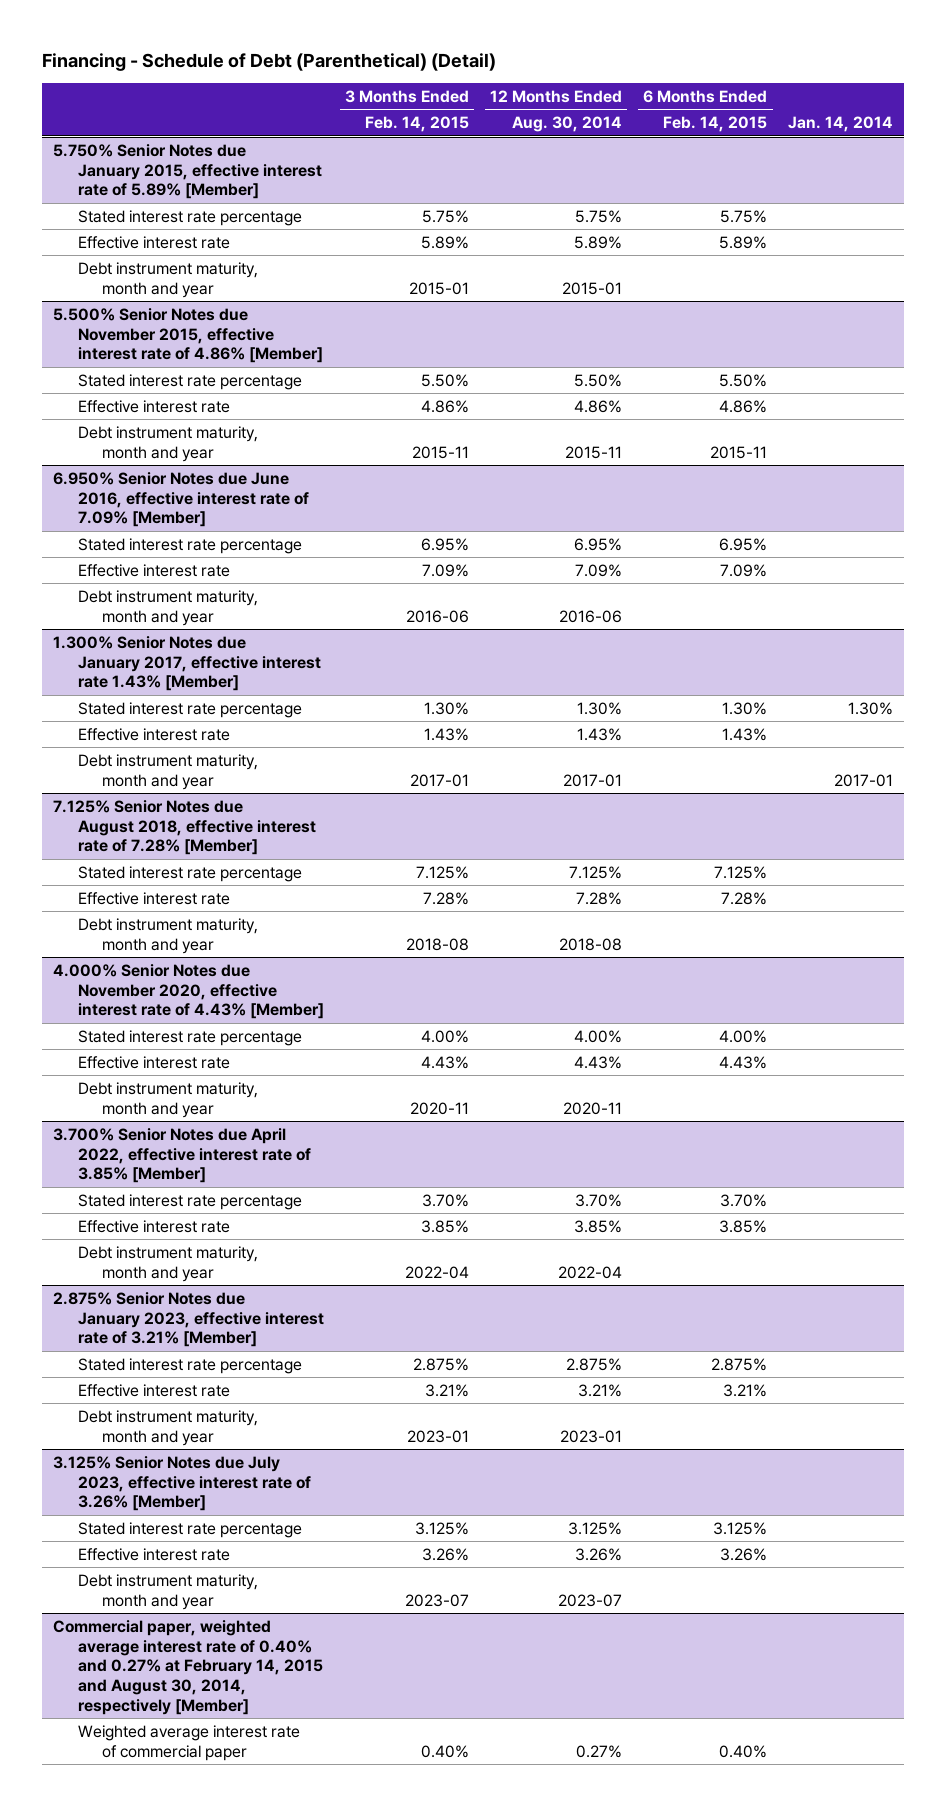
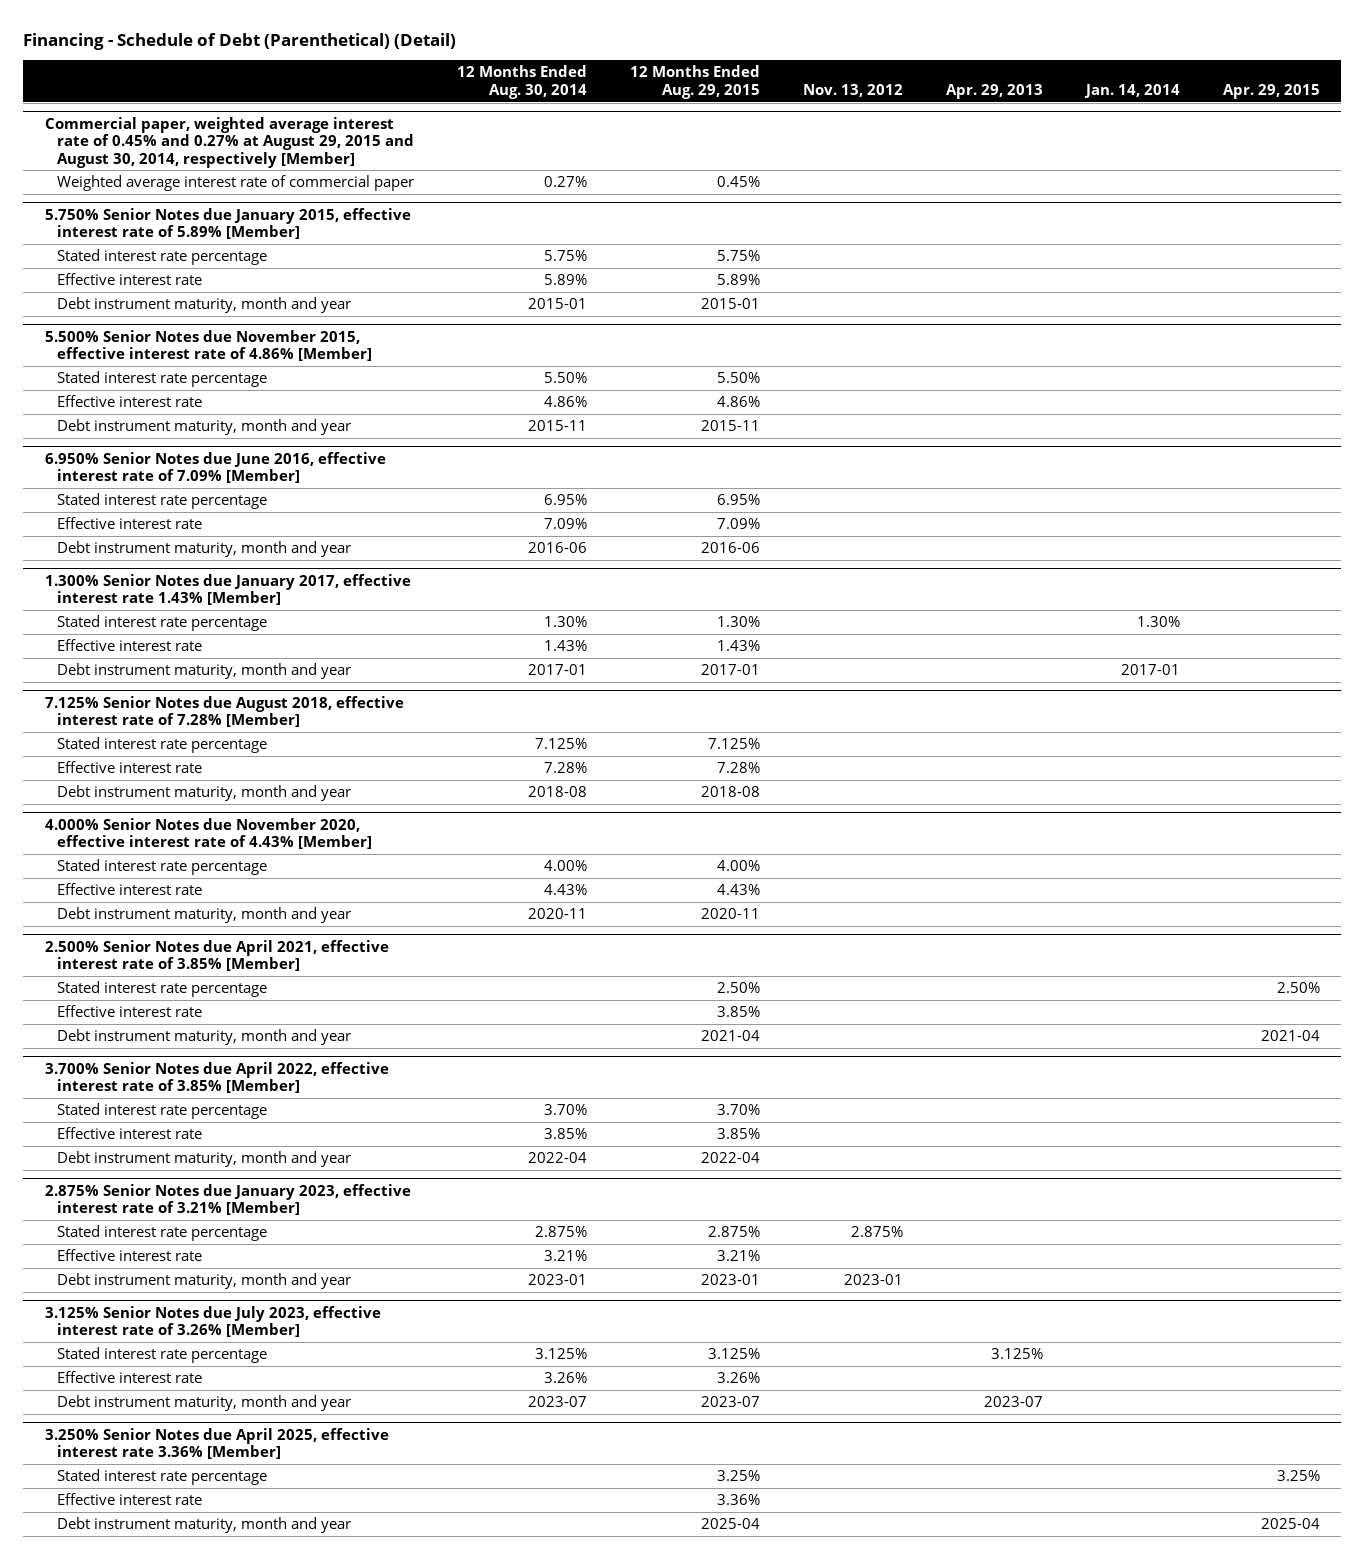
- | 3 Months Ended Feb. 14, 2015 | 12 Months Ended Aug. 30, 2014 | 6 Months Ended Feb. 14, 2015 | Jan. 14, 2014
+ | 12 Months Ended Aug. 30, 2014 | 12 Months Ended Aug. 29, 2015 | Nov. 13, 2012 | Apr. 29, 2013 | Jan. 14, 2014 | Apr. 29, 2015
+ Commercial paper, weighted average interest rate of 0.45% and 0.27% at August 29, 2015 and August 30, 2014, respectively [Member]
+ Weighted average interest rate of commercial paper | 0.27% | 0.45% | | | |
+ 2.500% Senior Notes due April 2021, effective interest rate of 3.85% [Member]
+ Stated interest rate percentage | | 2.50% | | | | 2.50%
+ Effective interest rate | | 3.85% | | | |
+ Debt instrument maturity, month and year | | 2021-04 | | | | 2021-04
- Commercial paper, weighted average interest rate of 0.40% and 0.27% at February 14, 2015 and August 30, 2014, respectively [Member]
- Weighted average interest rate of commercial paper | 0.40% | 0.27% | 0.40% |
+ 3.250% Senior Notes due April 2025, effective interest rate 3.36% [Member]
+ Stated interest rate percentage | | 3.25% | | | | 3.25%
+ Effective interest rate | | 3.36% | | | |
+ Debt instrument maturity, month and year | | 2025-04 | | | | 2025-04

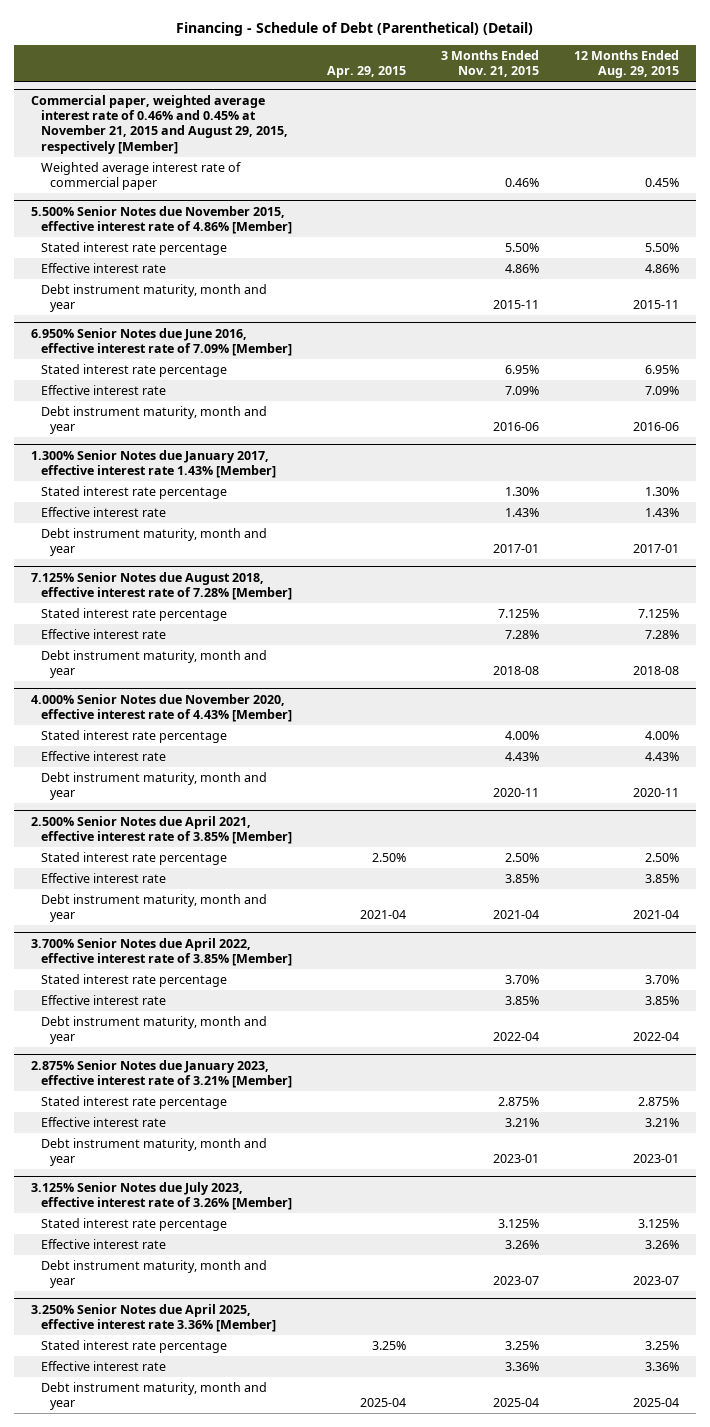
- | 12 Months Ended Aug. 30, 2014 | 12 Months Ended Aug. 29, 2015 | Nov. 13, 2012 | Apr. 29, 2013 | Jan. 14, 2014 | Apr. 29, 2015
+ | Apr. 29, 2015 | 3 Months Ended Nov. 21, 2015 | 12 Months Ended Aug. 29, 2015
- Commercial paper, weighted average interest rate of 0.45% and 0.27% at August 29, 2015 and August 30, 2014, respectively [Member]
+ Commercial paper, weighted average interest rate of 0.46% and 0.45% at November 21, 2015 and August 29, 2015, respectively [Member]
- 5.750% Senior Notes due January 2015, effective interest rate of 5.89% [Member]
- Stated interest rate percentage | 5.75% | 5.75% | | | |
- Effective interest rate | 5.89% | 5.89% | | | |
- Debt instrument maturity, month and year | 2015-01 | 2015-01 | | | |

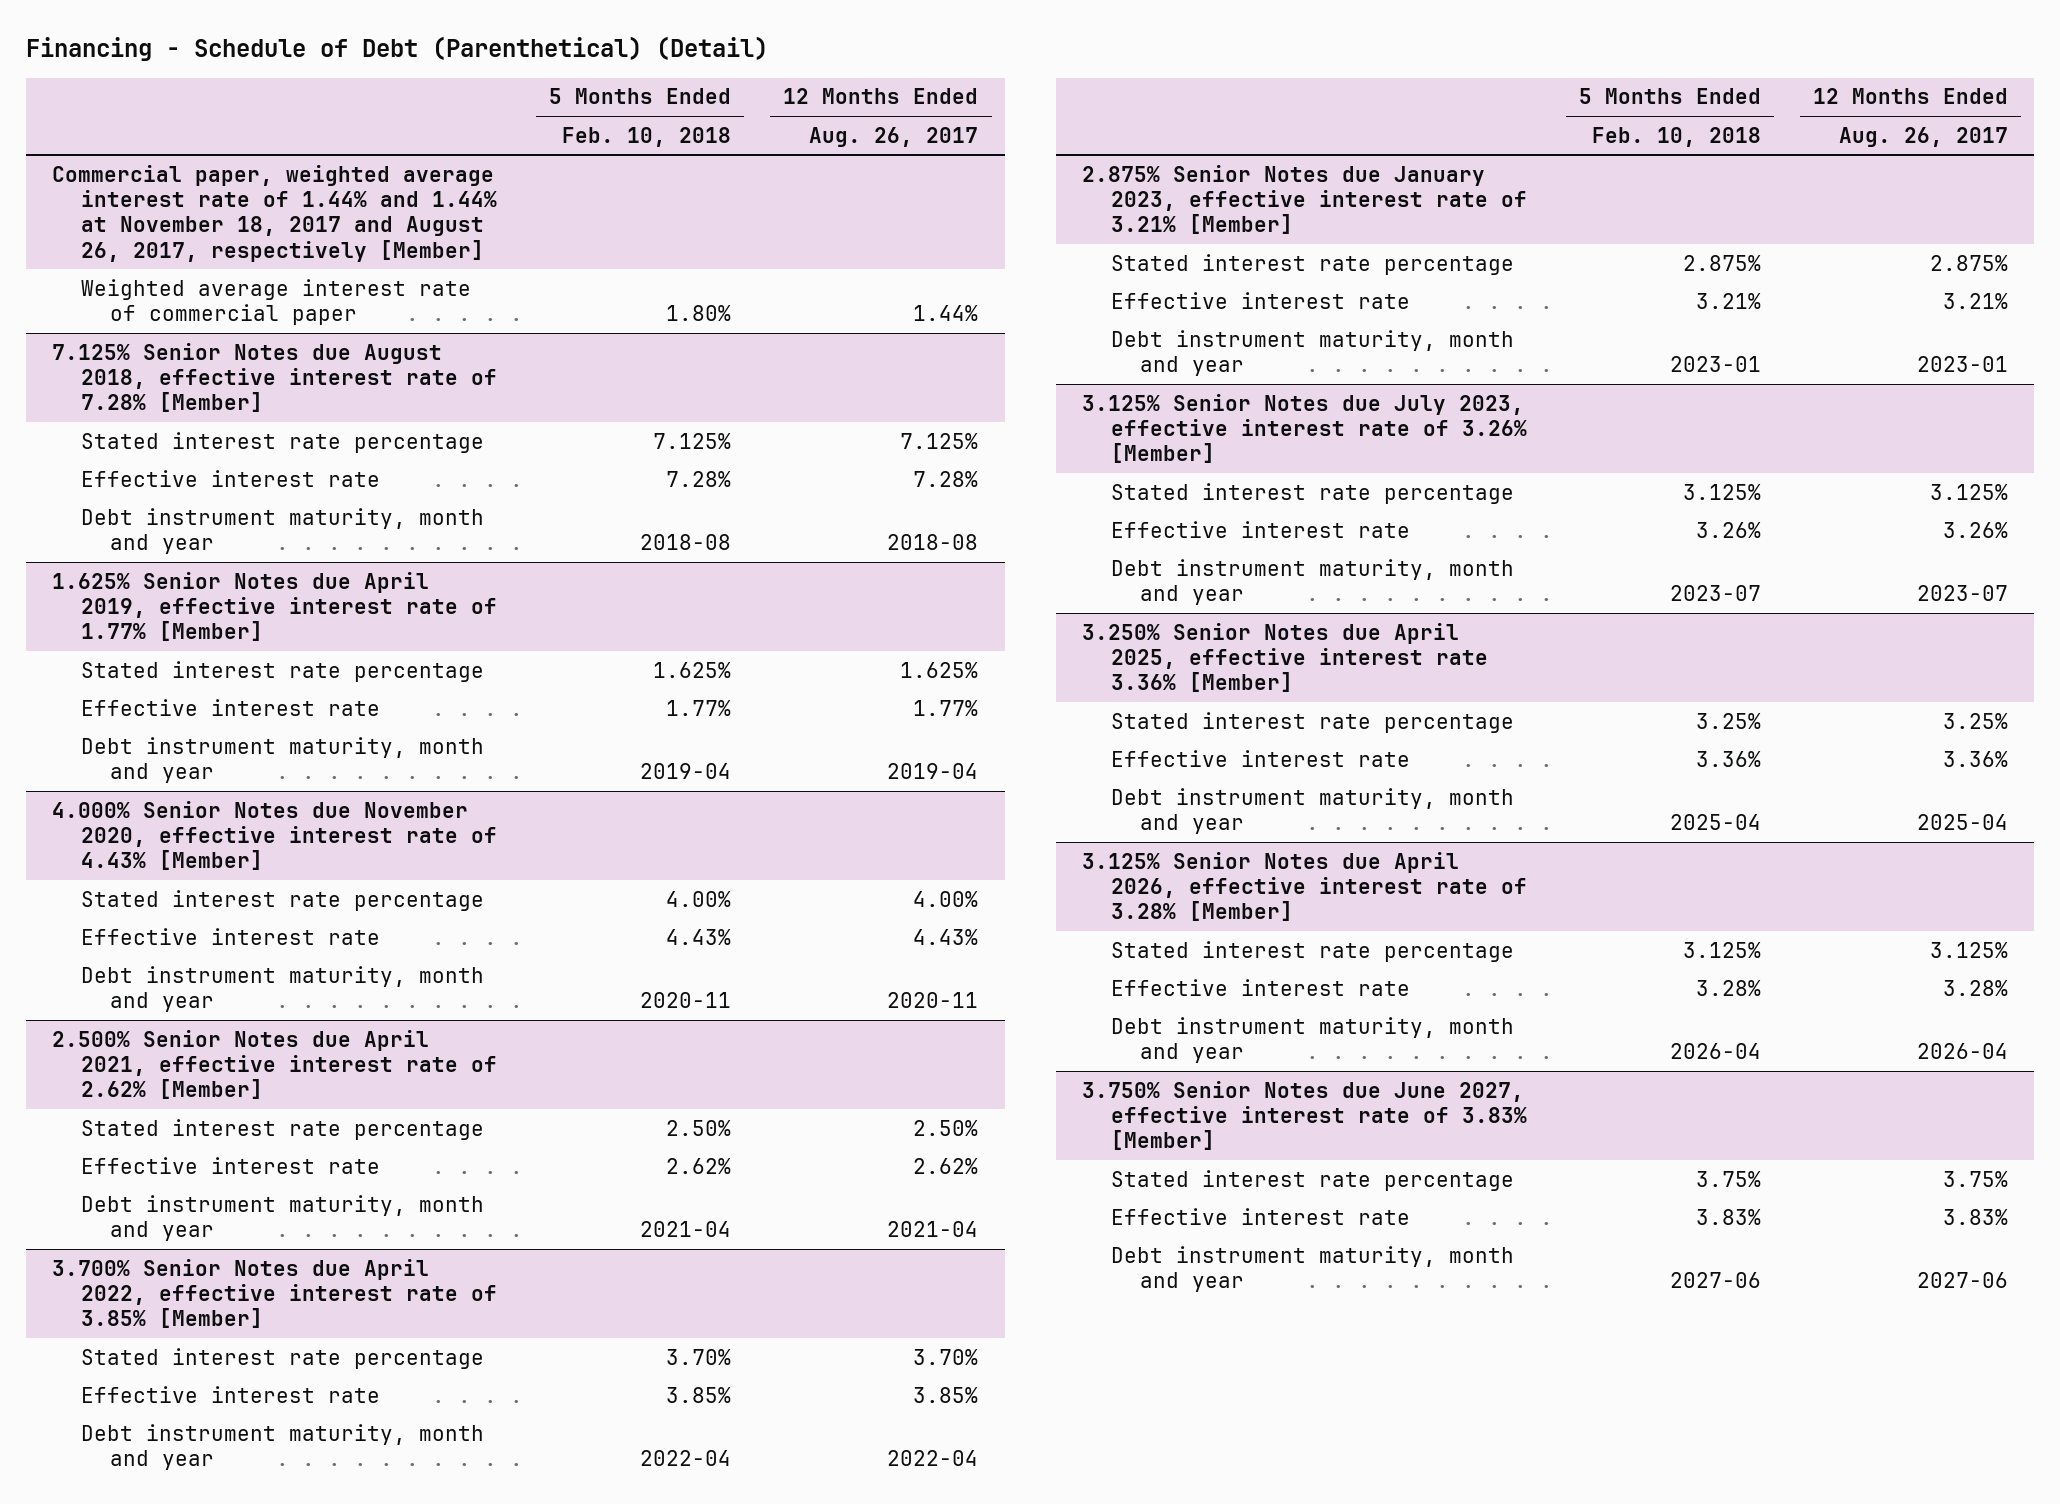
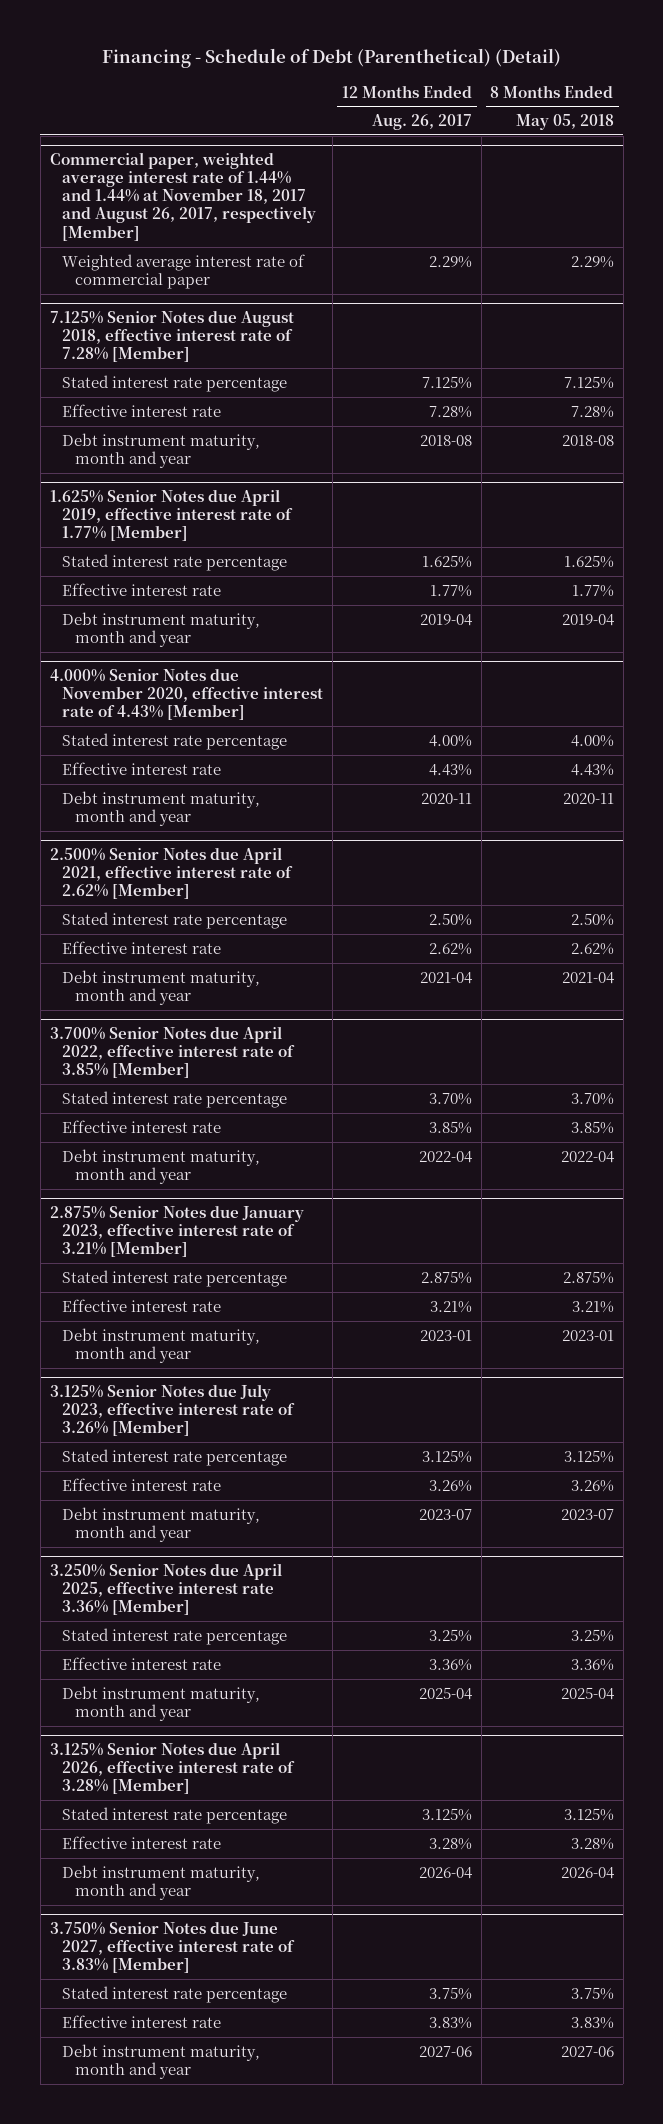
- | 5 Months Ended Feb. 10, 2018 | 12 Months Ended Aug. 26, 2017
+ | 12 Months Ended Aug. 26, 2017 | 8 Months Ended May 05, 2018
@ Commercial paper, weighted average interest rate of 1.44% and 1.44% at November 18, 2017 and August 26, 2017, respectively [Member]
- Weighted average interest rate of commercial paper | 1.80% | 1.44%
+ Weighted average interest rate of commercial paper | 2.29% | 2.29%

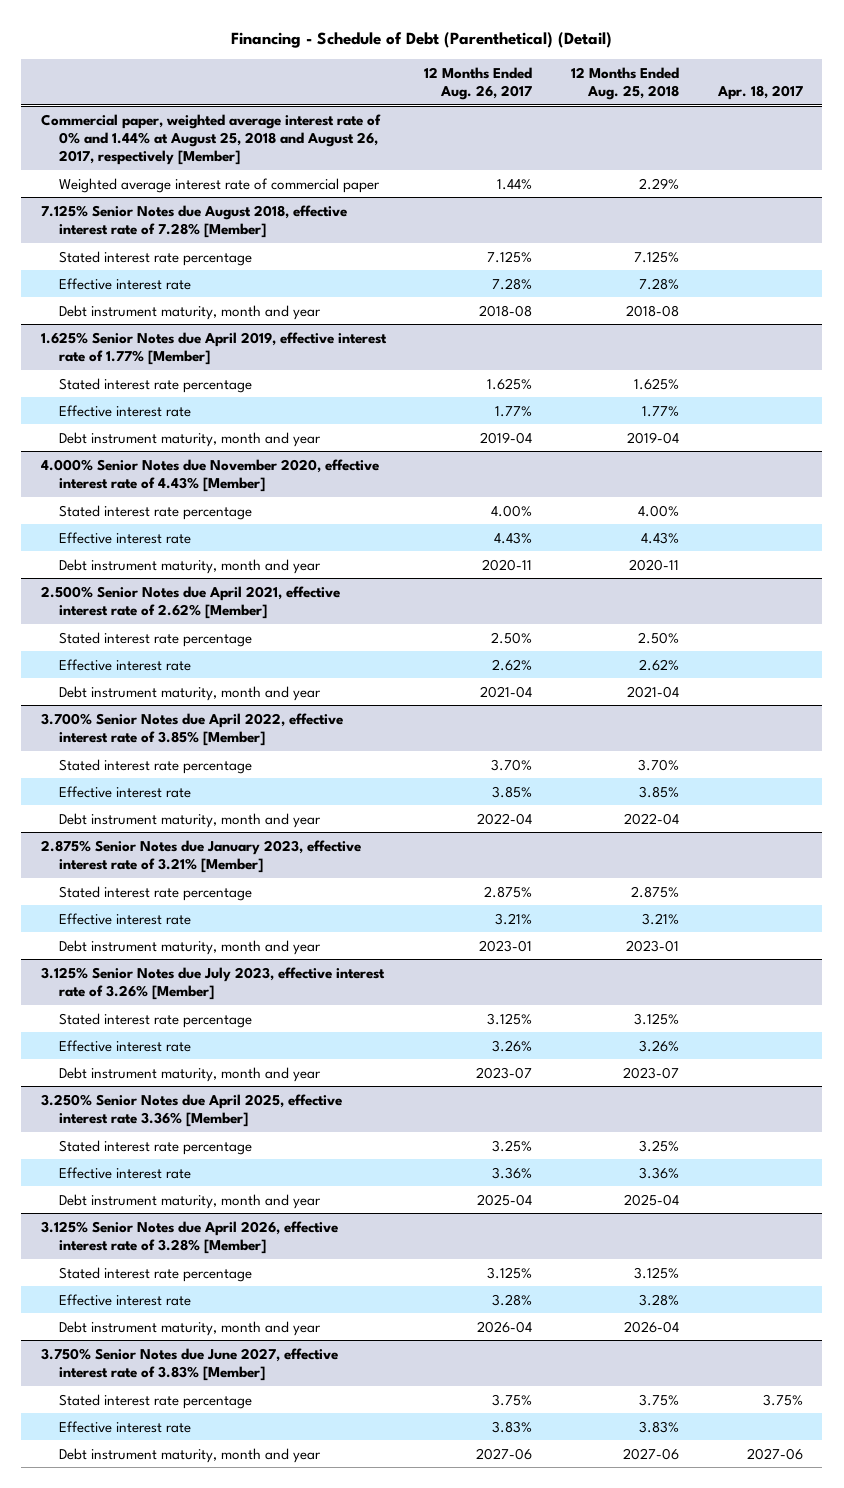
- | 12 Months Ended Aug. 26, 2017 | 8 Months Ended May 05, 2018
+ | 12 Months Ended Aug. 26, 2017 | 12 Months Ended Aug. 25, 2018 | Apr. 18, 2017
- Commercial paper, weighted average interest rate of 1.44% and 1.44% at November 18, 2017 and August 26, 2017, respectively [Member]
- Weighted average interest rate of commercial paper | 2.29% | 2.29%
+ Commercial paper, weighted average interest rate of 0% and 1.44% at August 25, 2018 and August 26, 2017, respectively [Member]
+ Weighted average interest rate of commercial paper | 1.44% | 2.29% |

